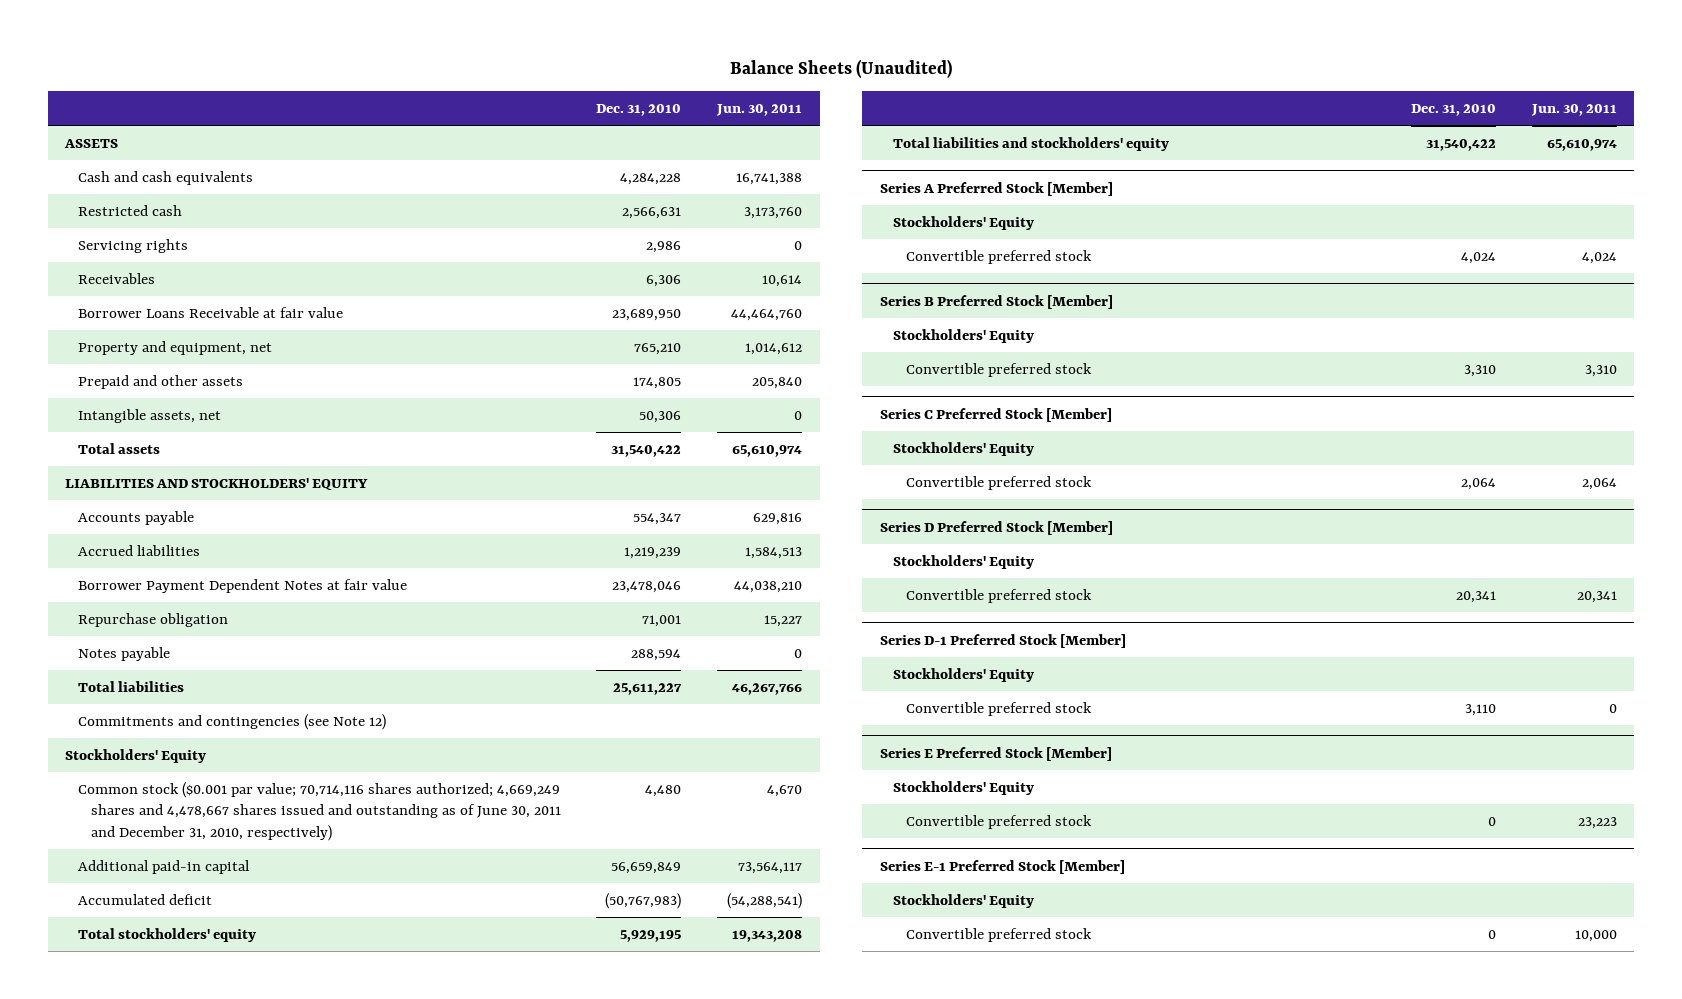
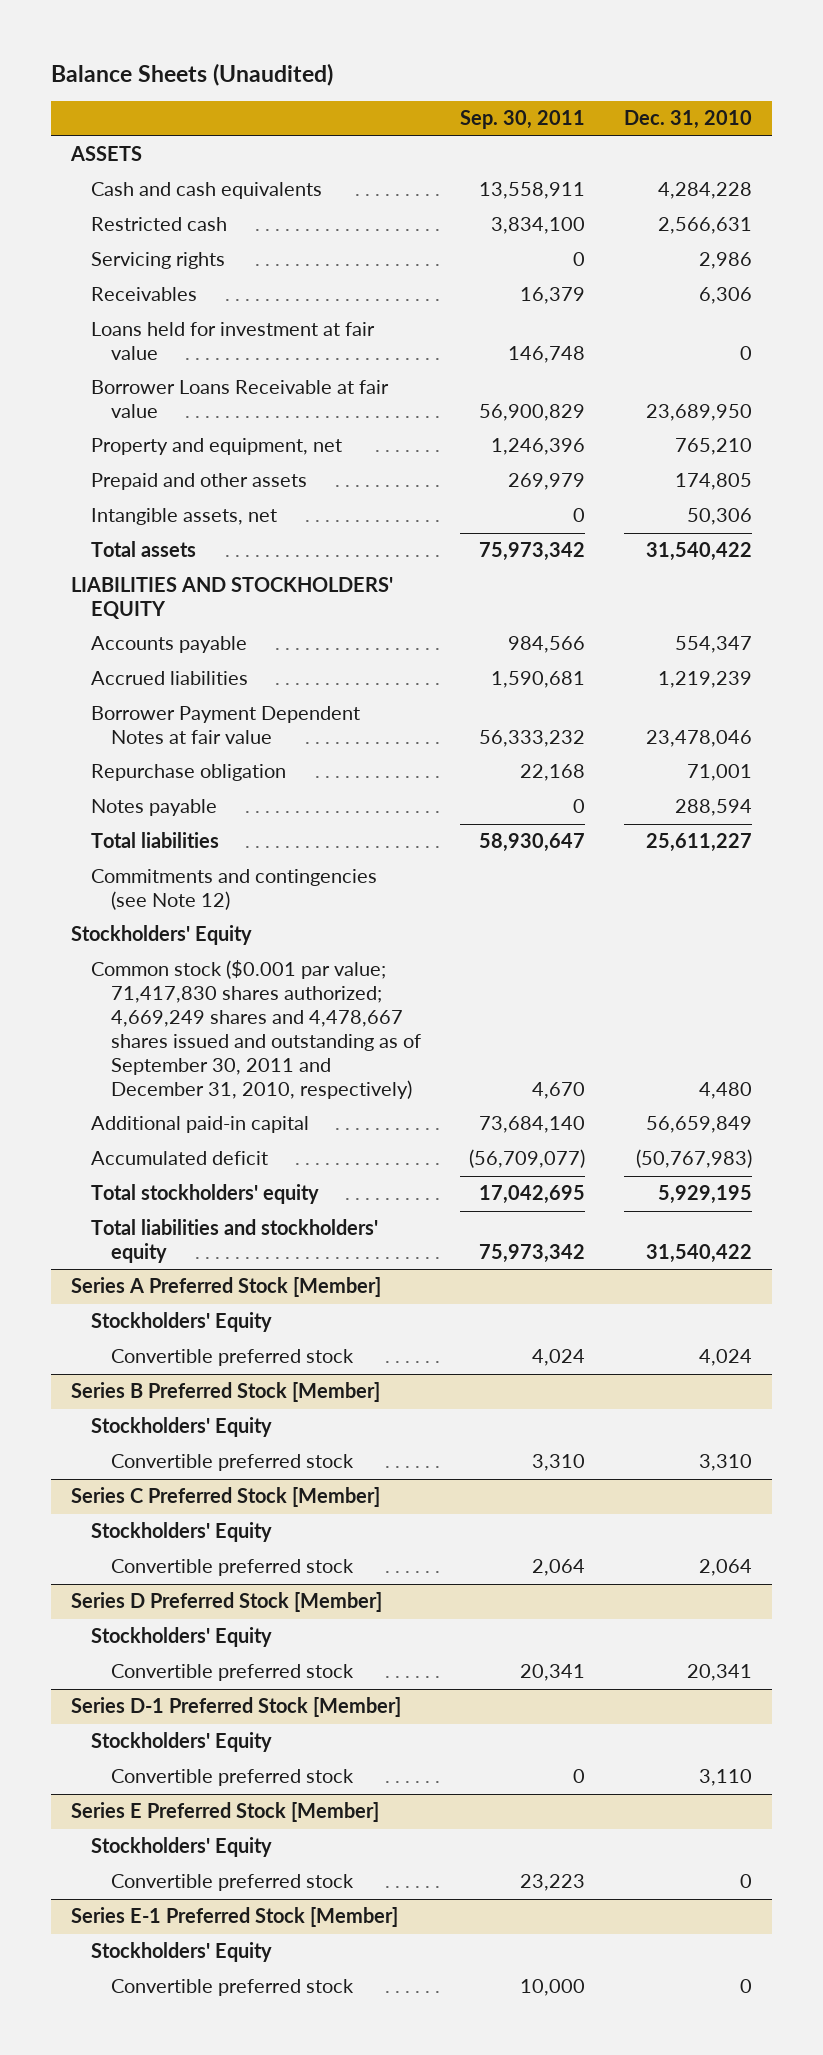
- | Dec. 31, 2010 | Jun. 30, 2011
+ | Sep. 30, 2011 | Dec. 31, 2010
+ Loans held for investment at fair value | 146,748 | 0
- Common stock ($0.001 par value; 70,714,116 shares authorized; 4,669,249 shares and 4,478,667 shares issued and outstanding as of June 30, 2011 and December 31, 2010, respectively) | 4,480 | 4,670
+ Common stock ($0.001 par value; 71,417,830 shares authorized; 4,669,249 shares and 4,478,667 shares issued and outstanding as of September 30, 2011 and December 31, 2010, respectively) | 4,670 | 4,480

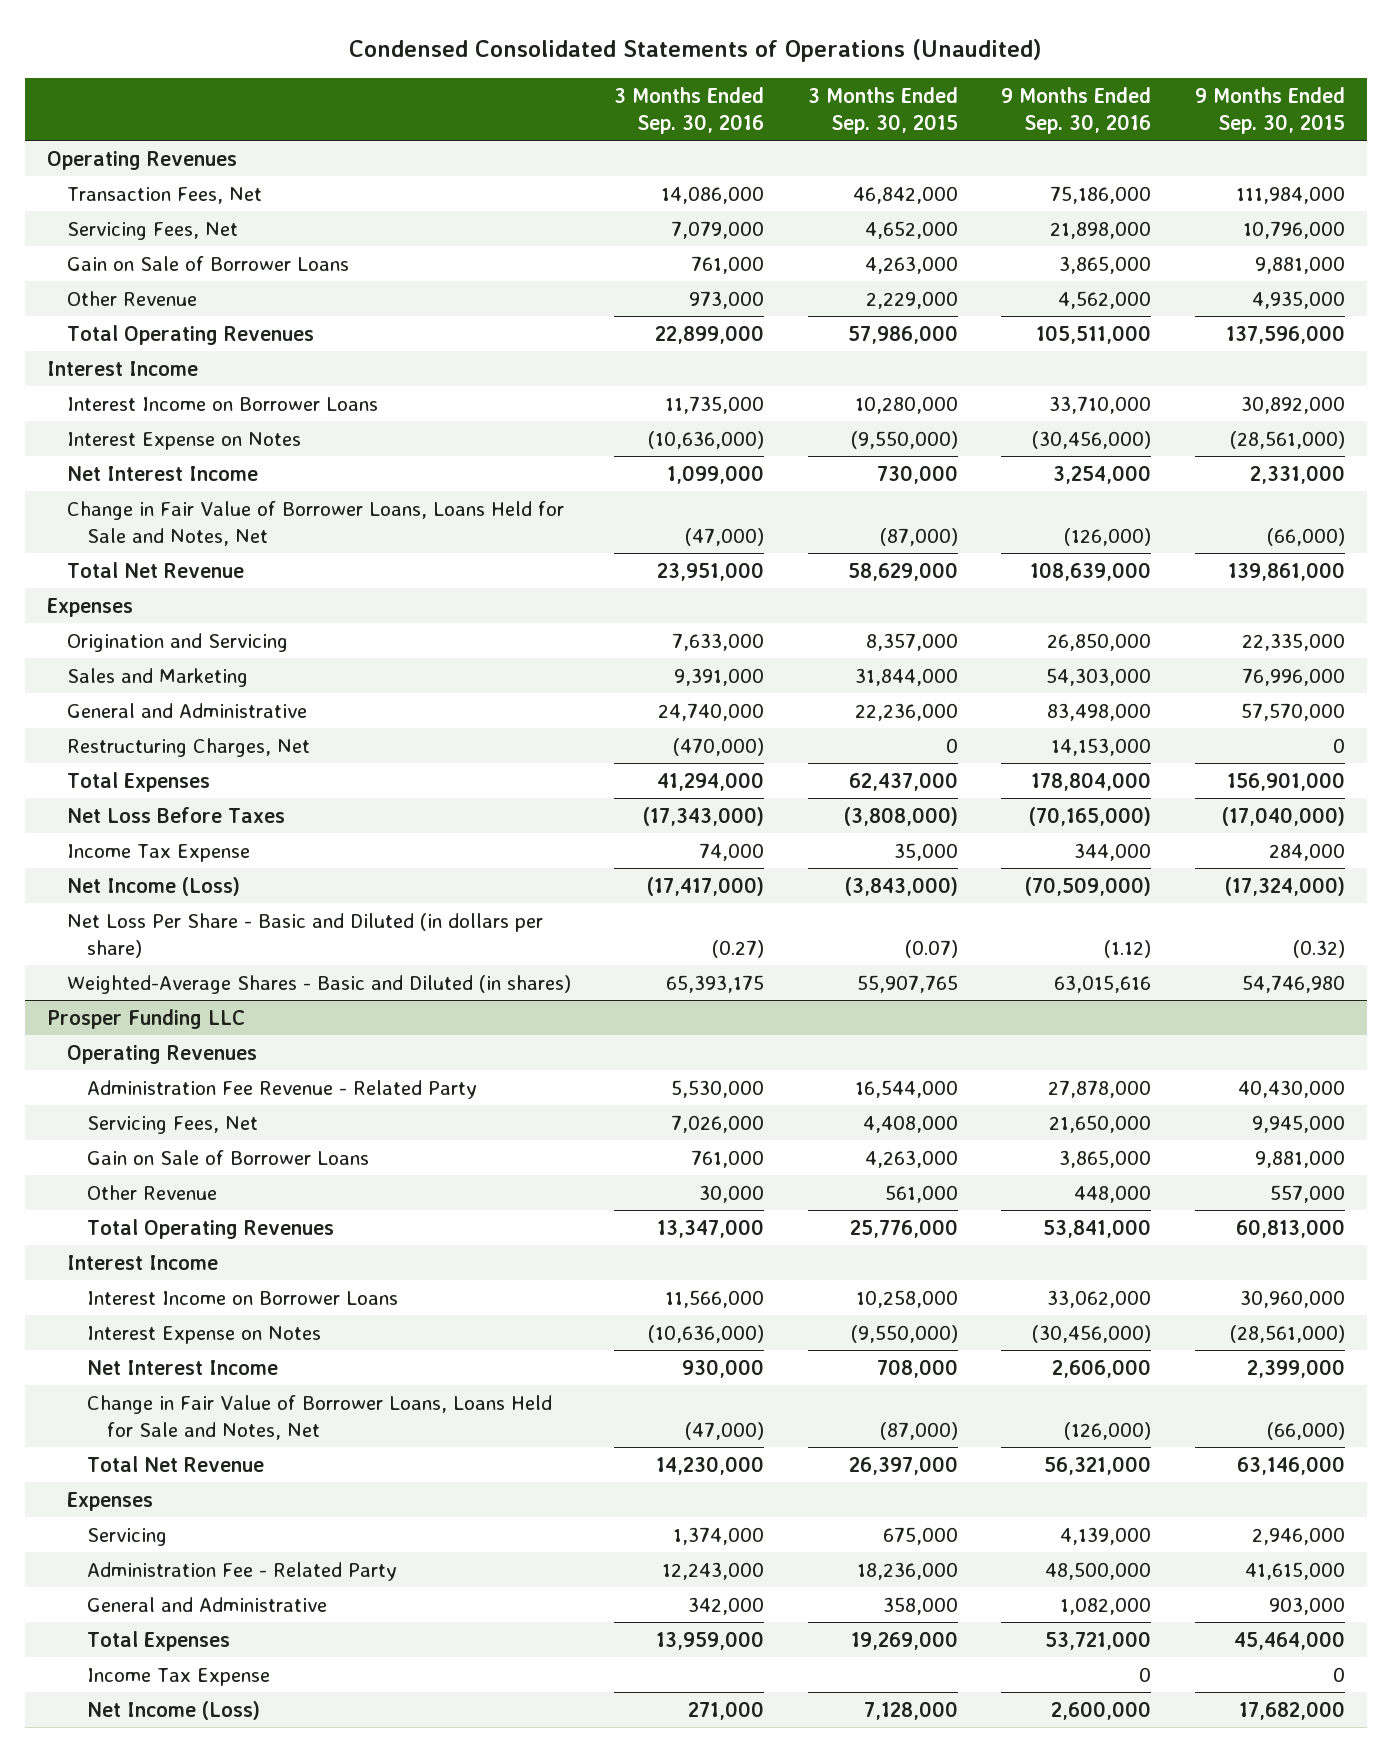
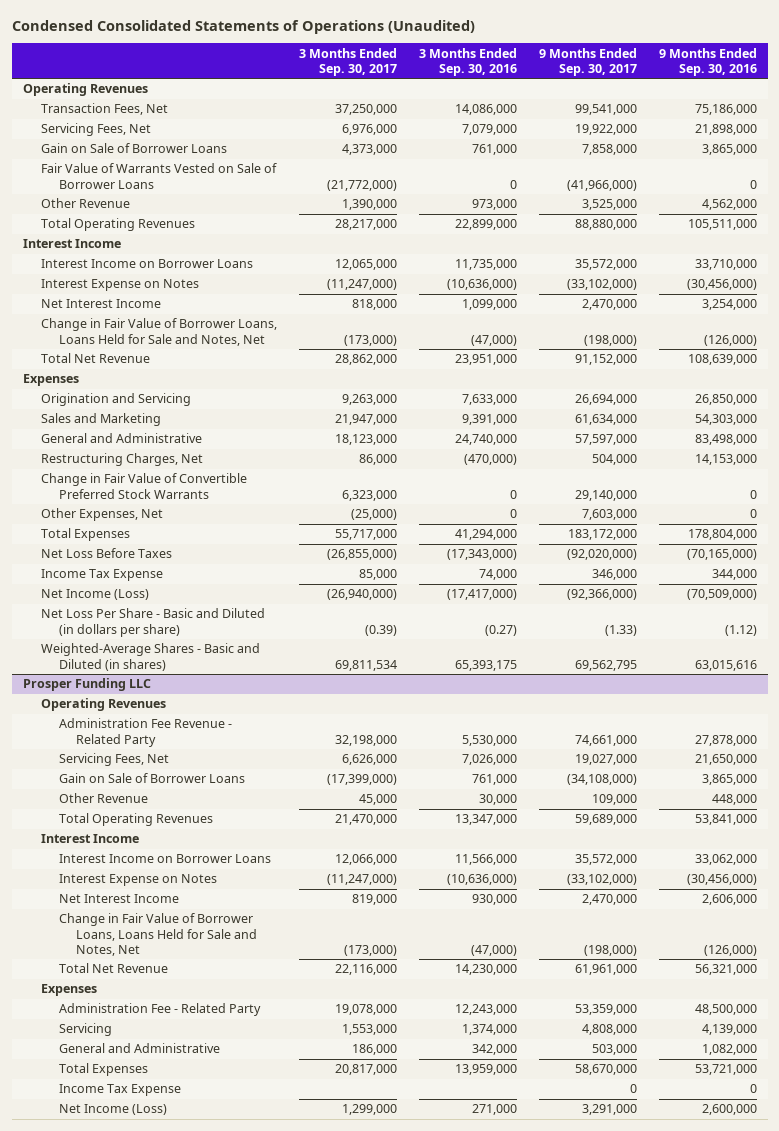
- | 3 Months Ended Sep. 30, 2016 | 3 Months Ended Sep. 30, 2015 | 9 Months Ended Sep. 30, 2016 | 9 Months Ended Sep. 30, 2015
+ | 3 Months Ended Sep. 30, 2017 | 3 Months Ended Sep. 30, 2016 | 9 Months Ended Sep. 30, 2017 | 9 Months Ended Sep. 30, 2016
+ Fair Value of Warrants Vested on Sale of Borrower Loans | (21,772,000) | 0 | (41,966,000) | 0
+ Change in Fair Value of Convertible Preferred Stock Warrants | 6,323,000 | 0 | 29,140,000 | 0
+ Other Expenses, Net | (25,000) | 0 | 7,603,000 | 0
@ Prosper Funding LLC
moved down: Servicing | 1,553,000 | 1,374,000 | 4,808,000 | 4,139,000

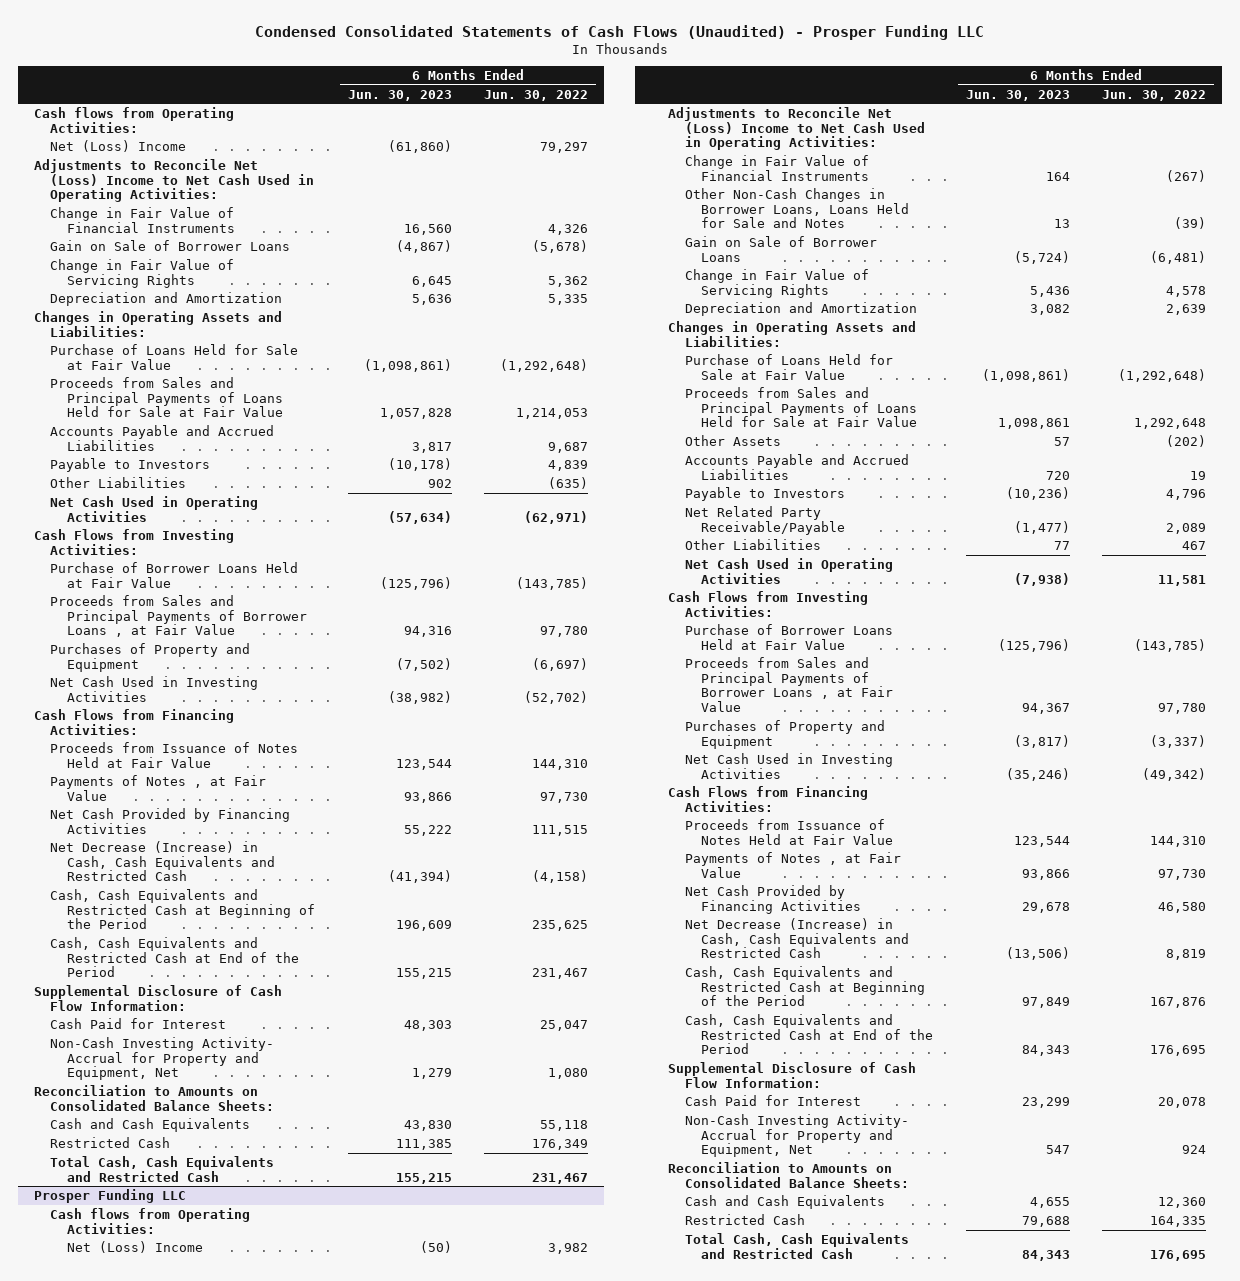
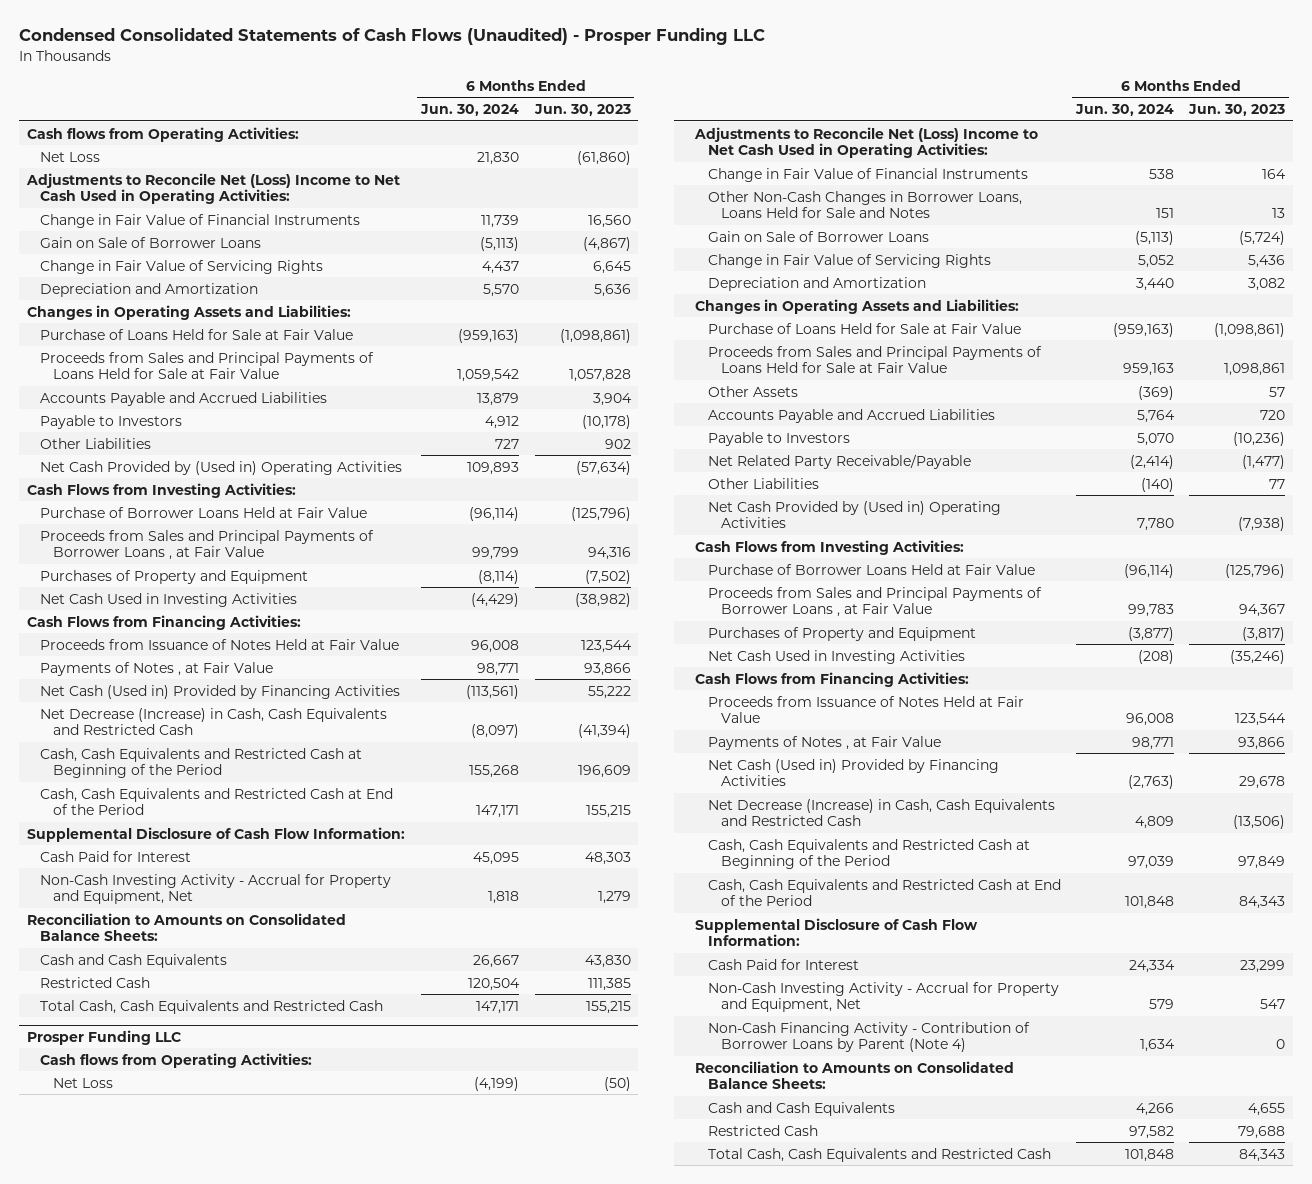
- | 6 Months Ended Jun. 30, 2023 | 6 Months Ended Jun. 30, 2022
+ | 6 Months Ended Jun. 30, 2024 | 6 Months Ended Jun. 30, 2023
- Net (Loss) Income | (61,860) | 79,297
+ Net Loss | 21,830 | (61,860)
- Accounts Payable and Accrued Liabilities | 3,817 | 9,687
+ Accounts Payable and Accrued Liabilities | 13,879 | 3,904
- Net Cash Used in Operating Activities | (57,634) | (62,971)
+ Net Cash Provided by (Used in) Operating Activities | 109,893 | (57,634)
- Net Cash Provided by Financing Activities | 55,222 | 111,515
+ Net Cash (Used in) Provided by Financing Activities | (113,561) | 55,222
- Non-Cash Investing Activity- Accrual for Property and Equipment, Net | 1,279 | 1,080
+ Non-Cash Investing Activity - Accrual for Property and Equipment, Net | 1,818 | 1,279
@ Prosper Funding LLC
- Net (Loss) Income | (50) | 3,982
+ Net Loss | (4,199) | (50)
- Net Cash Used in Operating Activities | (7,938) | 11,581
+ Net Cash Provided by (Used in) Operating Activities | 7,780 | (7,938)
- Net Cash Provided by Financing Activities | 29,678 | 46,580
+ Net Cash (Used in) Provided by Financing Activities | (2,763) | 29,678
- Non-Cash Investing Activity- Accrual for Property and Equipment, Net | 547 | 924
+ Non-Cash Investing Activity - Accrual for Property and Equipment, Net | 579 | 547
+ Non-Cash Financing Activity - Contribution of Borrower Loans by Parent (Note 4) | 1,634 | 0

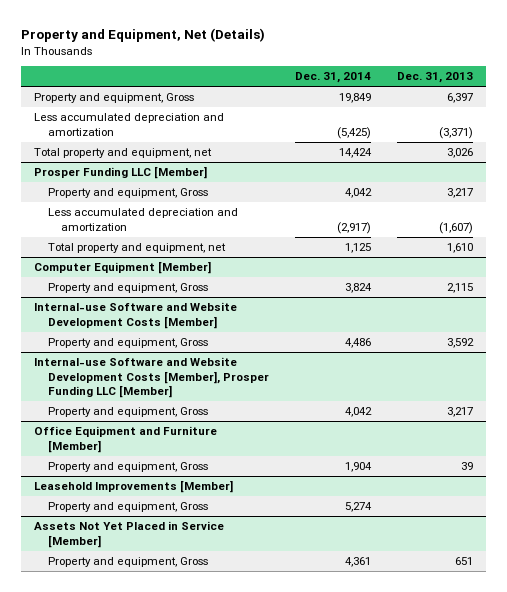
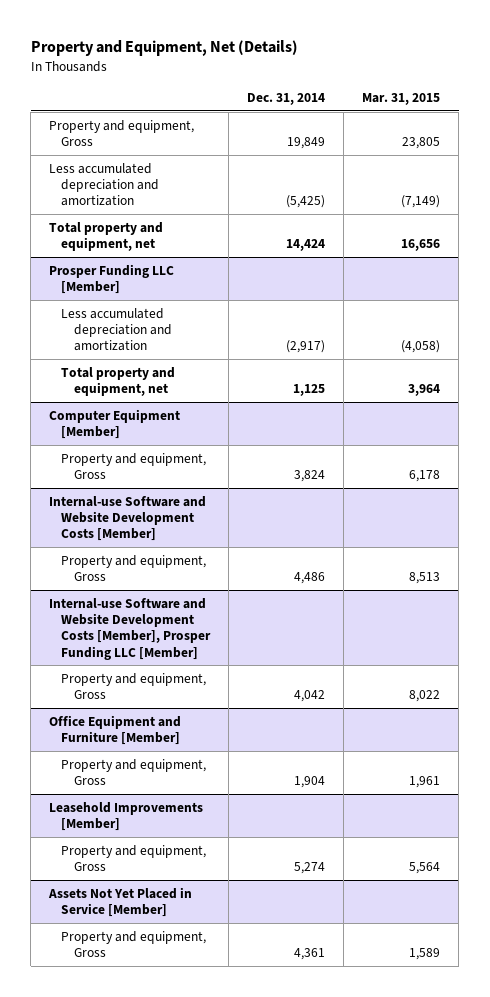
- | Dec. 31, 2014 | Dec. 31, 2013
+ | Dec. 31, 2014 | Mar. 31, 2015
@ Prosper Funding LLC [Member]
- Property and equipment, Gross | 4,042 | 3,217

